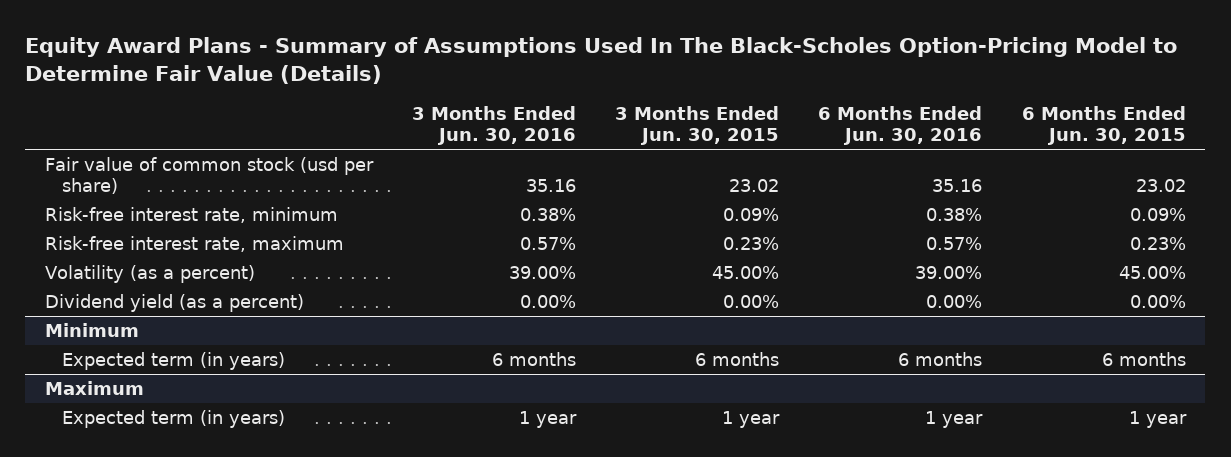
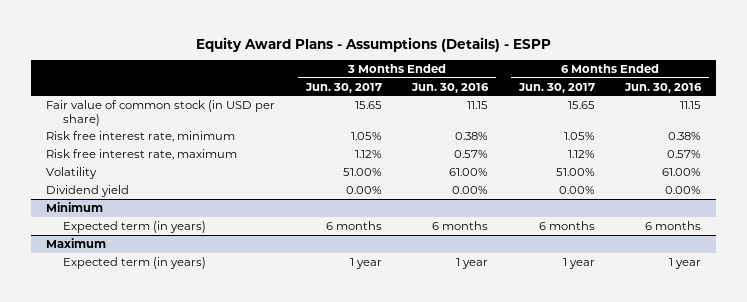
- Equity Award Plans - Summary of Assumptions Used In The Black-Scholes Option-Pricing Model to Determine Fair Value (Details)
+ Equity Award Plans - Assumptions (Details) - ESPP
- | 3 Months Ended Jun. 30, 2016 | 3 Months Ended Jun. 30, 2015 | 6 Months Ended Jun. 30, 2016 | 6 Months Ended Jun. 30, 2015
+ | 3 Months Ended Jun. 30, 2017 | 3 Months Ended Jun. 30, 2016 | 6 Months Ended Jun. 30, 2017 | 6 Months Ended Jun. 30, 2016
- Fair value of common stock (usd per share) | 35.16 | 23.02 | 35.16 | 23.02
- Risk-free interest rate, minimum | 0.38% | 0.09% | 0.38% | 0.09%
- Risk-free interest rate, maximum | 0.57% | 0.23% | 0.57% | 0.23%
- Volatility (as a percent) | 39.00% | 45.00% | 39.00% | 45.00%
- Dividend yield (as a percent) | 0.00% | 0.00% | 0.00% | 0.00%
+ Fair value of common stock (in USD per share) | 15.65 | 11.15 | 15.65 | 11.15
+ Risk free interest rate, minimum | 1.05% | 0.38% | 1.05% | 0.38%
+ Risk free interest rate, maximum | 1.12% | 0.57% | 1.12% | 0.57%
+ Volatility | 51.00% | 61.00% | 51.00% | 61.00%
+ Dividend yield | 0.00% | 0.00% | 0.00% | 0.00%

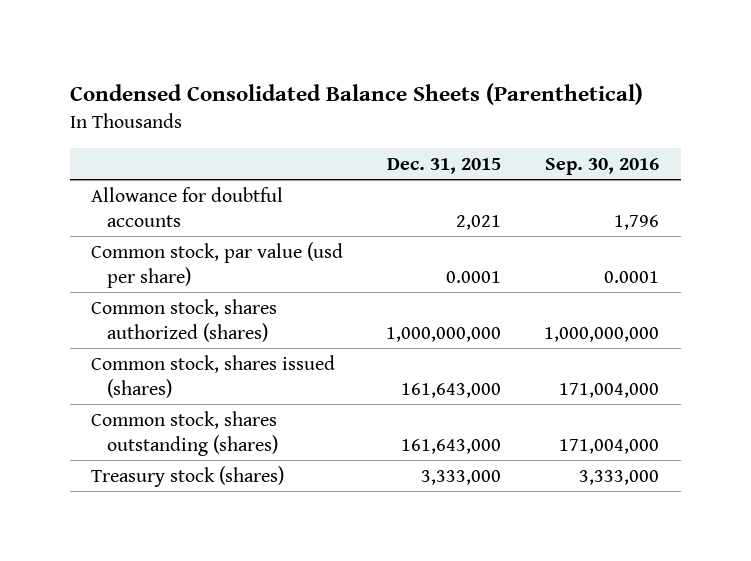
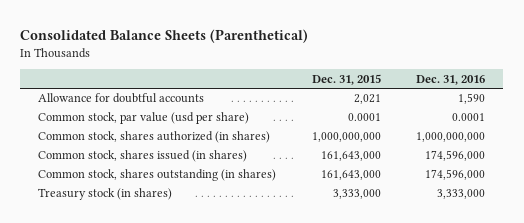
- Condensed Consolidated Balance Sheets (Parenthetical)
+ Consolidated Balance Sheets (Parenthetical)
- | Dec. 31, 2015 | Sep. 30, 2016
+ | Dec. 31, 2015 | Dec. 31, 2016
- Common stock, shares authorized (shares) | 1,000,000,000 | 1,000,000,000
- Common stock, shares issued (shares) | 161,643,000 | 171,004,000
- Common stock, shares outstanding (shares) | 161,643,000 | 171,004,000
- Treasury stock (shares) | 3,333,000 | 3,333,000
+ Common stock, shares authorized (in shares) | 1,000,000,000 | 1,000,000,000
+ Common stock, shares issued (in shares) | 161,643,000 | 174,596,000
+ Common stock, shares outstanding (in shares) | 161,643,000 | 174,596,000
+ Treasury stock (in shares) | 3,333,000 | 3,333,000

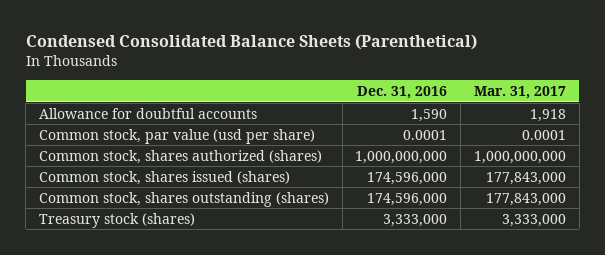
- Consolidated Balance Sheets (Parenthetical)
+ Condensed Consolidated Balance Sheets (Parenthetical)
- | Dec. 31, 2015 | Dec. 31, 2016
+ | Dec. 31, 2016 | Mar. 31, 2017
- Common stock, shares authorized (in shares) | 1,000,000,000 | 1,000,000,000
- Common stock, shares issued (in shares) | 161,643,000 | 174,596,000
- Common stock, shares outstanding (in shares) | 161,643,000 | 174,596,000
- Treasury stock (in shares) | 3,333,000 | 3,333,000
+ Common stock, shares authorized (shares) | 1,000,000,000 | 1,000,000,000
+ Common stock, shares issued (shares) | 174,596,000 | 177,843,000
+ Common stock, shares outstanding (shares) | 174,596,000 | 177,843,000
+ Treasury stock (shares) | 3,333,000 | 3,333,000

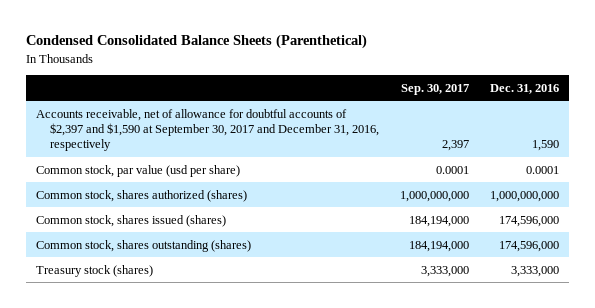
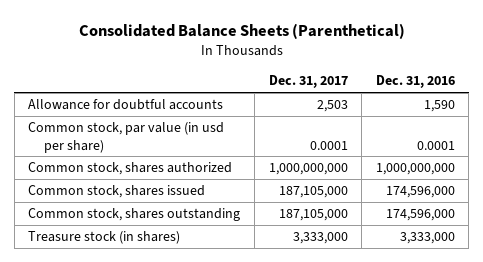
- Condensed Consolidated Balance Sheets (Parenthetical)
+ Consolidated Balance Sheets (Parenthetical)
- | Sep. 30, 2017 | Dec. 31, 2016
+ | Dec. 31, 2017 | Dec. 31, 2016
- Accounts receivable, net of allowance for doubtful accounts of $2,397 and $1,590 at September 30, 2017 and December 31, 2016, respectively | 2,397 | 1,590
- Common stock, par value (usd per share) | 0.0001 | 0.0001
- Common stock, shares authorized (shares) | 1,000,000,000 | 1,000,000,000
- Common stock, shares issued (shares) | 184,194,000 | 174,596,000
- Common stock, shares outstanding (shares) | 184,194,000 | 174,596,000
- Treasury stock (shares) | 3,333,000 | 3,333,000
+ Allowance for doubtful accounts | 2,503 | 1,590
+ Common stock, par value (in usd per share) | 0.0001 | 0.0001
+ Common stock, shares authorized | 1,000,000,000 | 1,000,000,000
+ Common stock, shares issued | 187,105,000 | 174,596,000
+ Common stock, shares outstanding | 187,105,000 | 174,596,000
+ Treasure stock (in shares) | 3,333,000 | 3,333,000

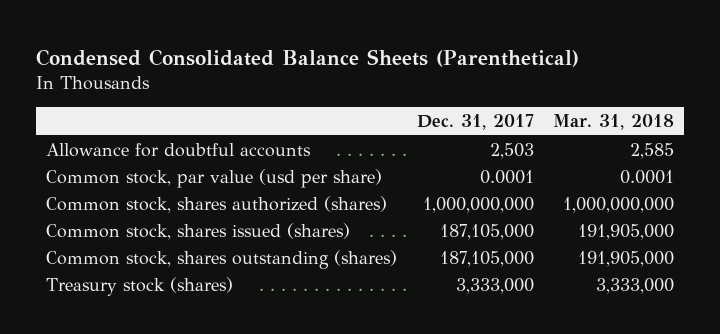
- Consolidated Balance Sheets (Parenthetical)
+ Condensed Consolidated Balance Sheets (Parenthetical)
- | Dec. 31, 2017 | Dec. 31, 2016
+ | Dec. 31, 2017 | Mar. 31, 2018
- Common stock, par value (in usd per share) | 0.0001 | 0.0001
- Common stock, shares authorized | 1,000,000,000 | 1,000,000,000
- Common stock, shares issued | 187,105,000 | 174,596,000
- Common stock, shares outstanding | 187,105,000 | 174,596,000
- Treasure stock (in shares) | 3,333,000 | 3,333,000
+ Common stock, par value (usd per share) | 0.0001 | 0.0001
+ Common stock, shares authorized (shares) | 1,000,000,000 | 1,000,000,000
+ Common stock, shares issued (shares) | 187,105,000 | 191,905,000
+ Common stock, shares outstanding (shares) | 187,105,000 | 191,905,000
+ Treasury stock (shares) | 3,333,000 | 3,333,000

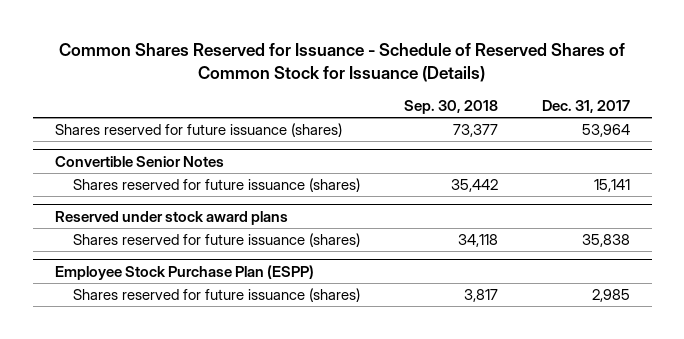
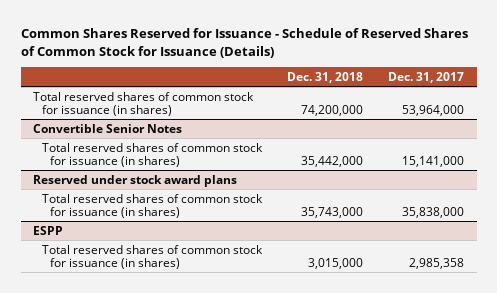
- | Sep. 30, 2018 | Dec. 31, 2017
+ | Dec. 31, 2018 | Dec. 31, 2017
- Shares reserved for future issuance (shares) | 73,377 | 53,964
+ Total reserved shares of common stock for issuance (in shares) | 74,200,000 | 53,964,000
@ Convertible Senior Notes
- Shares reserved for future issuance (shares) | 35,442 | 15,141
+ Total reserved shares of common stock for issuance (in shares) | 35,442,000 | 15,141,000
@ Reserved under stock award plans
- Shares reserved for future issuance (shares) | 34,118 | 35,838
- Employee Stock Purchase Plan (ESPP)
- Shares reserved for future issuance (shares) | 3,817 | 2,985
@ Reserved under stock award plans
+ Total reserved shares of common stock for issuance (in shares) | 35,743,000 | 35,838,000
+ ESPP
+ Total reserved shares of common stock for issuance (in shares) | 3,015,000 | 2,985,358

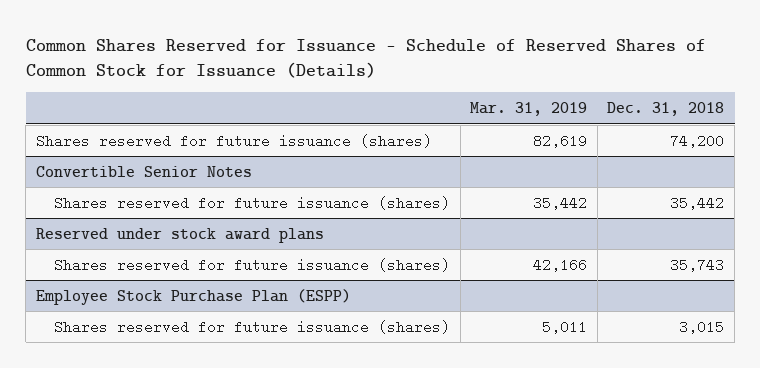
- | Dec. 31, 2018 | Dec. 31, 2017
+ | Mar. 31, 2019 | Dec. 31, 2018
- Total reserved shares of common stock for issuance (in shares) | 74,200,000 | 53,964,000
+ Shares reserved for future issuance (shares) | 82,619 | 74,200
@ Convertible Senior Notes
- Total reserved shares of common stock for issuance (in shares) | 35,442,000 | 15,141,000
+ Shares reserved for future issuance (shares) | 35,442 | 35,442
@ Reserved under stock award plans
- Total reserved shares of common stock for issuance (in shares) | 35,743,000 | 35,838,000
- ESPP
- Total reserved shares of common stock for issuance (in shares) | 3,015,000 | 2,985,358
@ Reserved under stock award plans
+ Shares reserved for future issuance (shares) | 42,166 | 35,743
+ Employee Stock Purchase Plan (ESPP)
+ Shares reserved for future issuance (shares) | 5,011 | 3,015

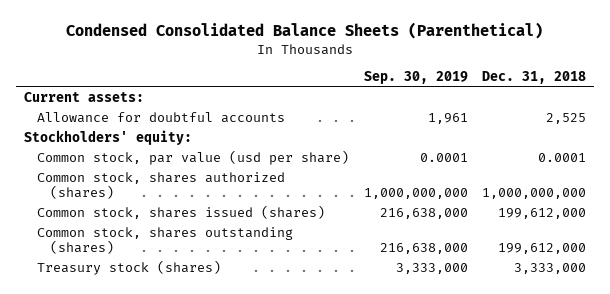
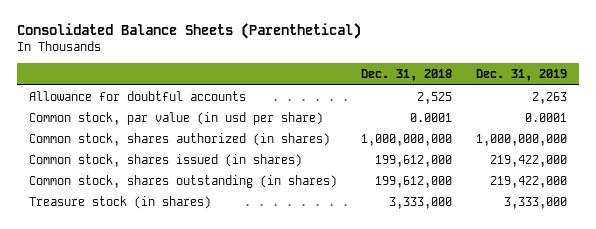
- Condensed Consolidated Balance Sheets (Parenthetical)
+ Consolidated Balance Sheets (Parenthetical)
- | Sep. 30, 2019 | Dec. 31, 2018
+ | Dec. 31, 2018 | Dec. 31, 2019
- Current assets:
- Stockholders' equity:
- Common stock, par value (usd per share) | 0.0001 | 0.0001
- Common stock, shares authorized (shares) | 1,000,000,000 | 1,000,000,000
- Common stock, shares issued (shares) | 216,638,000 | 199,612,000
- Common stock, shares outstanding (shares) | 216,638,000 | 199,612,000
- Treasury stock (shares) | 3,333,000 | 3,333,000
+ Common stock, par value (in usd per share) | 0.0001 | 0.0001
+ Common stock, shares authorized (in shares) | 1,000,000,000 | 1,000,000,000
+ Common stock, shares issued (in shares) | 199,612,000 | 219,422,000
+ Common stock, shares outstanding (in shares) | 199,612,000 | 219,422,000
+ Treasure stock (in shares) | 3,333,000 | 3,333,000

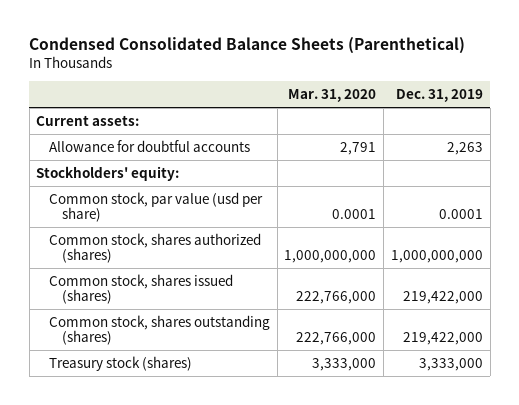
- Consolidated Balance Sheets (Parenthetical)
+ Condensed Consolidated Balance Sheets (Parenthetical)
- | Dec. 31, 2018 | Dec. 31, 2019
+ | Mar. 31, 2020 | Dec. 31, 2019
+ Current assets:
- Common stock, par value (in usd per share) | 0.0001 | 0.0001
- Common stock, shares authorized (in shares) | 1,000,000,000 | 1,000,000,000
- Common stock, shares issued (in shares) | 199,612,000 | 219,422,000
- Common stock, shares outstanding (in shares) | 199,612,000 | 219,422,000
- Treasure stock (in shares) | 3,333,000 | 3,333,000
+ Stockholders' equity:
+ Common stock, par value (usd per share) | 0.0001 | 0.0001
+ Common stock, shares authorized (shares) | 1,000,000,000 | 1,000,000,000
+ Common stock, shares issued (shares) | 222,766,000 | 219,422,000
+ Common stock, shares outstanding (shares) | 222,766,000 | 219,422,000
+ Treasury stock (shares) | 3,333,000 | 3,333,000

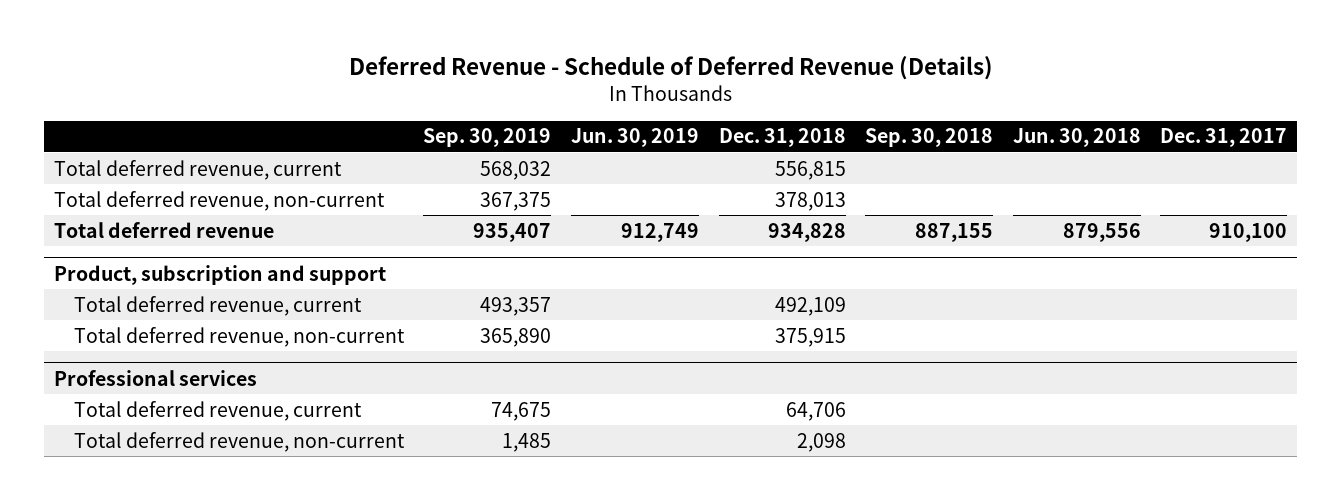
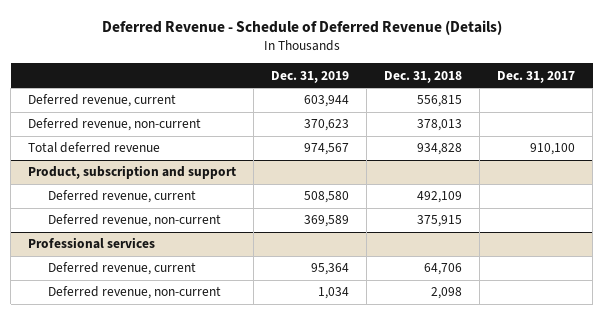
- | Sep. 30, 2019 | Jun. 30, 2019 | Dec. 31, 2018 | Sep. 30, 2018 | Jun. 30, 2018 | Dec. 31, 2017
+ | Dec. 31, 2019 | Dec. 31, 2018 | Dec. 31, 2017
- Total deferred revenue, current | 568,032 | | 556,815 | | |
- Total deferred revenue, non-current | 367,375 | | 378,013 | | |
+ Deferred revenue, current | 603,944 | 556,815 |
+ Deferred revenue, non-current | 370,623 | 378,013 |
@ Product, subscription and support
- Total deferred revenue, current | 493,357 | | 492,109 | | |
- Total deferred revenue, non-current | 365,890 | | 375,915 | | |
+ Deferred revenue, current | 508,580 | 492,109 |
+ Deferred revenue, non-current | 369,589 | 375,915 |
@ Professional services
- Total deferred revenue, current | 74,675 | | 64,706 | | |
- Total deferred revenue, non-current | 1,485 | | 2,098 | | |
+ Deferred revenue, current | 95,364 | 64,706 |
+ Deferred revenue, non-current | 1,034 | 2,098 |

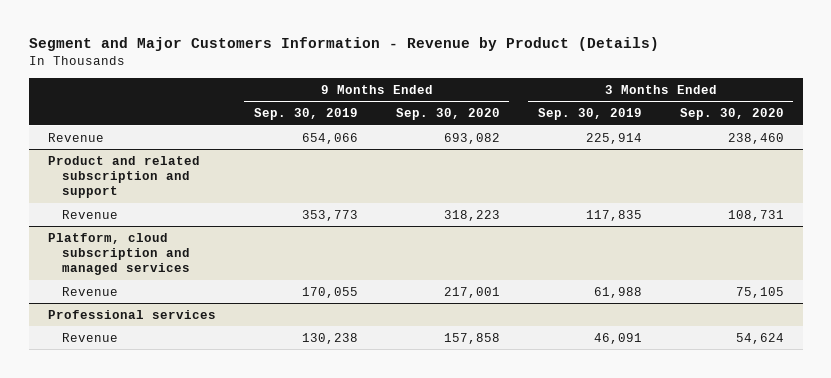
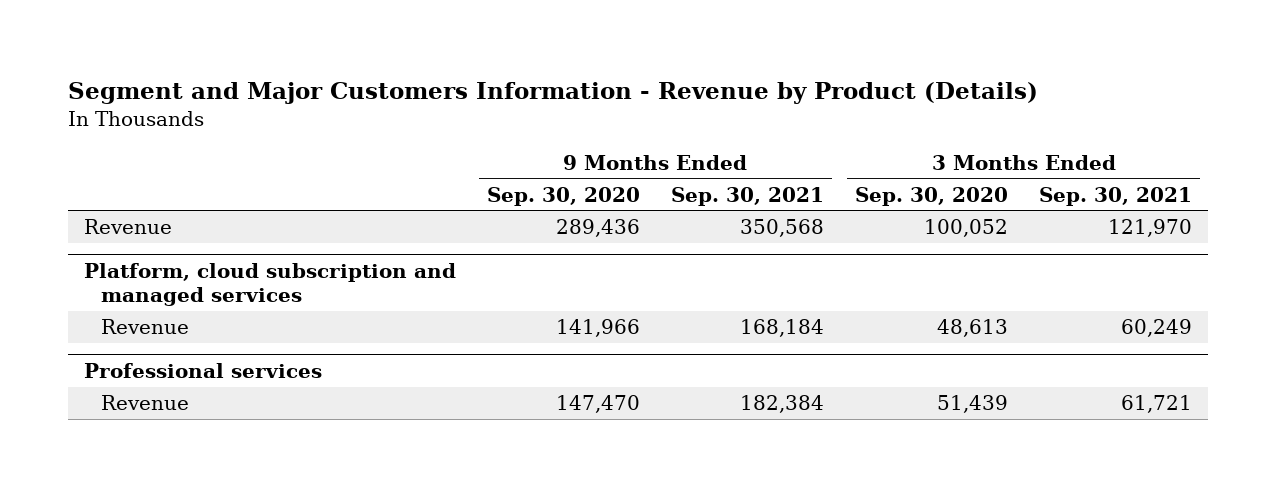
- | 9 Months Ended Sep. 30, 2019 | 9 Months Ended Sep. 30, 2020 | 3 Months Ended Sep. 30, 2019 | 3 Months Ended Sep. 30, 2020
+ | 9 Months Ended Sep. 30, 2020 | 9 Months Ended Sep. 30, 2021 | 3 Months Ended Sep. 30, 2020 | 3 Months Ended Sep. 30, 2021
- Revenue | 654,066 | 693,082 | 225,914 | 238,460
- Product and related subscription and support
- Revenue | 353,773 | 318,223 | 117,835 | 108,731
+ Revenue | 289,436 | 350,568 | 100,052 | 121,970
@ Platform, cloud subscription and managed services
- Revenue | 170,055 | 217,001 | 61,988 | 75,105
+ Revenue | 141,966 | 168,184 | 48,613 | 60,249
@ Professional services
- Revenue | 130,238 | 157,858 | 46,091 | 54,624
+ Revenue | 147,470 | 182,384 | 51,439 | 61,721

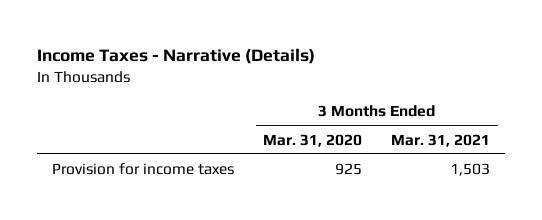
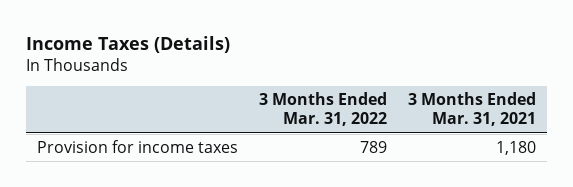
- Income Taxes - Narrative (Details)
+ Income Taxes (Details)
- | 3 Months Ended Mar. 31, 2020 | 3 Months Ended Mar. 31, 2021
+ | 3 Months Ended Mar. 31, 2022 | 3 Months Ended Mar. 31, 2021
- Provision for income taxes | 925 | 1,503
+ Provision for income taxes | 789 | 1,180

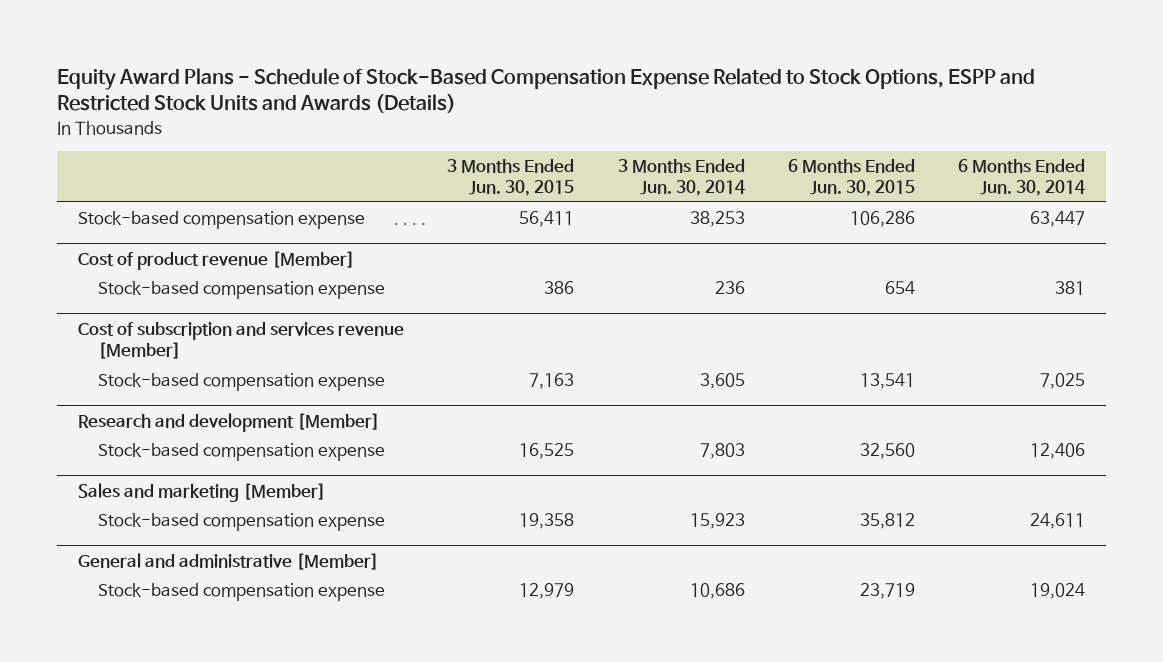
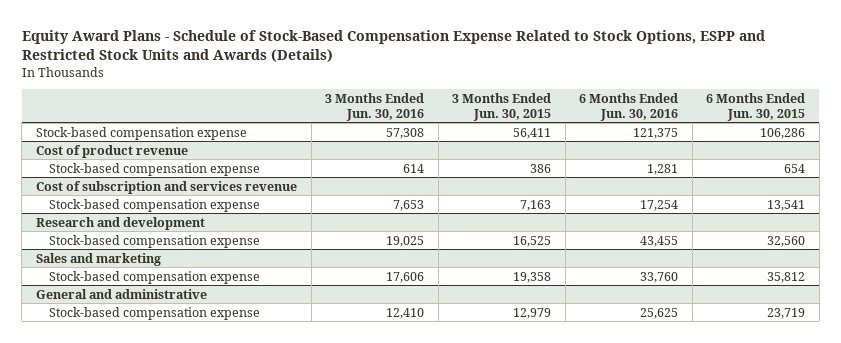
- | 3 Months Ended Jun. 30, 2015 | 3 Months Ended Jun. 30, 2014 | 6 Months Ended Jun. 30, 2015 | 6 Months Ended Jun. 30, 2014
+ | 3 Months Ended Jun. 30, 2016 | 3 Months Ended Jun. 30, 2015 | 6 Months Ended Jun. 30, 2016 | 6 Months Ended Jun. 30, 2015
- Cost of product revenue [Member]
+ Cost of product revenue
- Cost of subscription and services revenue [Member]
+ Cost of subscription and services revenue
- Research and development [Member]
+ Research and development
- Sales and marketing [Member]
+ Sales and marketing
- General and administrative [Member]
+ General and administrative

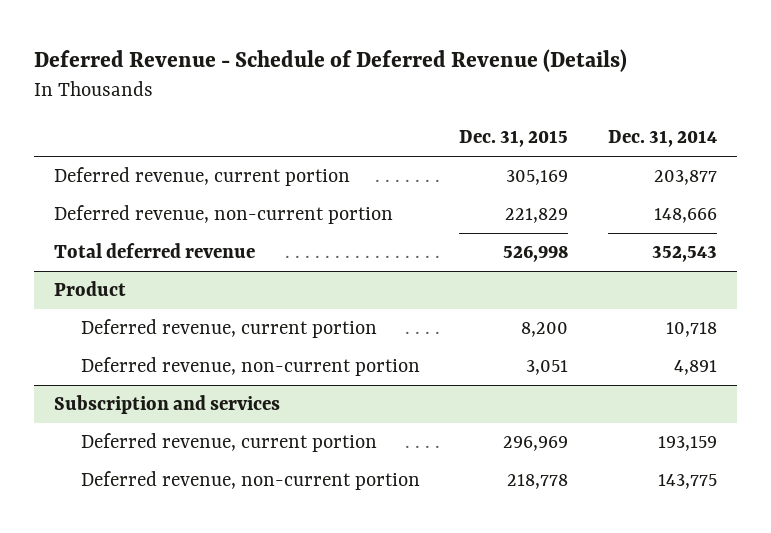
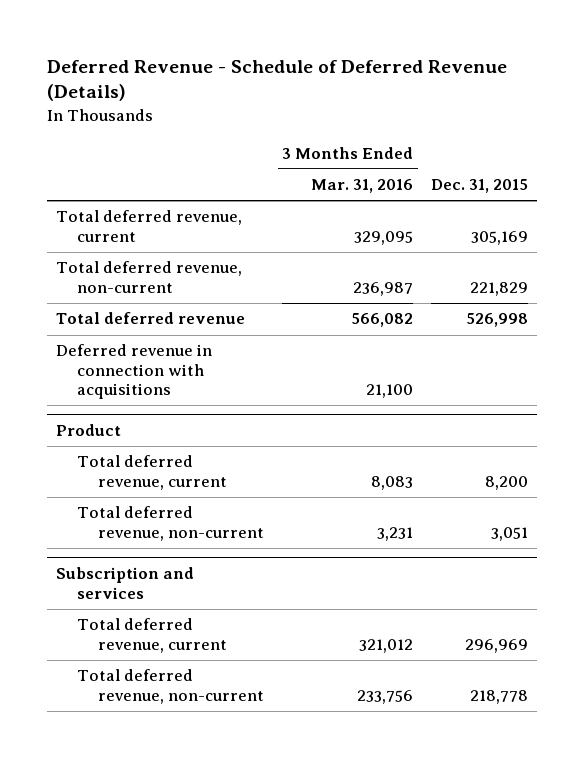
- | Dec. 31, 2015 | Dec. 31, 2014
+ | 3 Months Ended Mar. 31, 2016 | Dec. 31, 2015
- Deferred revenue, current portion | 305,169 | 203,877
- Deferred revenue, non-current portion | 221,829 | 148,666
+ Total deferred revenue, current | 329,095 | 305,169
+ Total deferred revenue, non-current | 236,987 | 221,829
+ Deferred revenue in connection with acquisitions | 21,100 |
@ Product
- Deferred revenue, current portion | 8,200 | 10,718
- Deferred revenue, non-current portion | 3,051 | 4,891
+ Total deferred revenue, current | 8,083 | 8,200
+ Total deferred revenue, non-current | 3,231 | 3,051
@ Subscription and services
- Deferred revenue, current portion | 296,969 | 193,159
- Deferred revenue, non-current portion | 218,778 | 143,775
+ Total deferred revenue, current | 321,012 | 296,969
+ Total deferred revenue, non-current | 233,756 | 218,778

